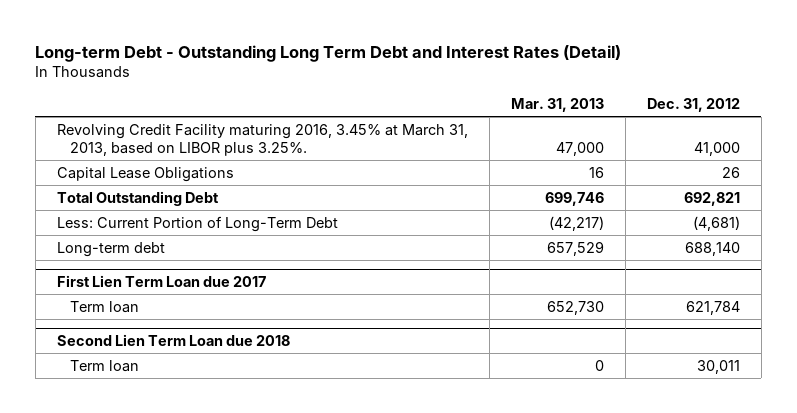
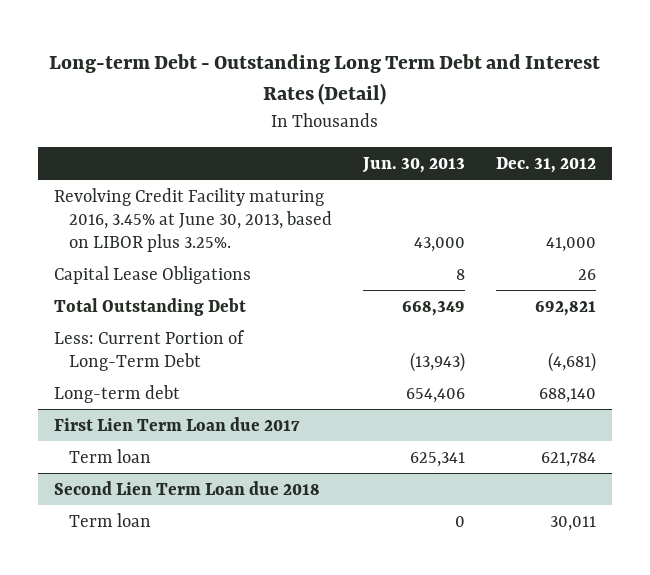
- | Mar. 31, 2013 | Dec. 31, 2012
+ | Jun. 30, 2013 | Dec. 31, 2012
- Revolving Credit Facility maturing 2016, 3.45% at March 31, 2013, based on LIBOR plus 3.25%. | 47,000 | 41,000
+ Revolving Credit Facility maturing 2016, 3.45% at June 30, 2013, based on LIBOR plus 3.25%. | 43,000 | 41,000

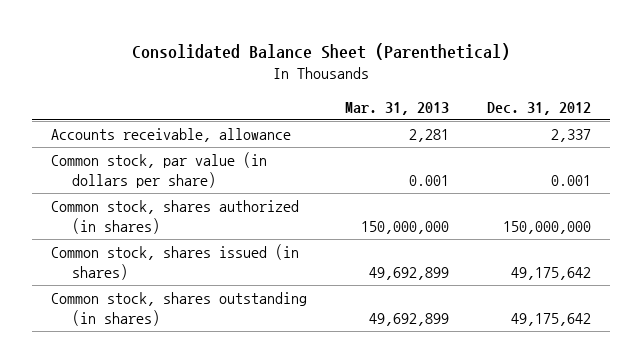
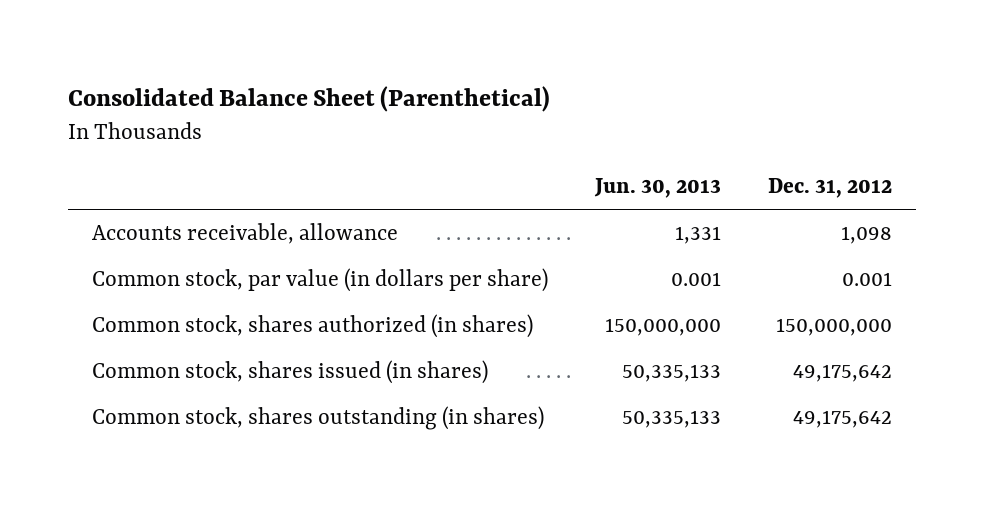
- | Mar. 31, 2013 | Dec. 31, 2012
+ | Jun. 30, 2013 | Dec. 31, 2012
- Accounts receivable, allowance | 2,281 | 2,337
+ Accounts receivable, allowance | 1,331 | 1,098

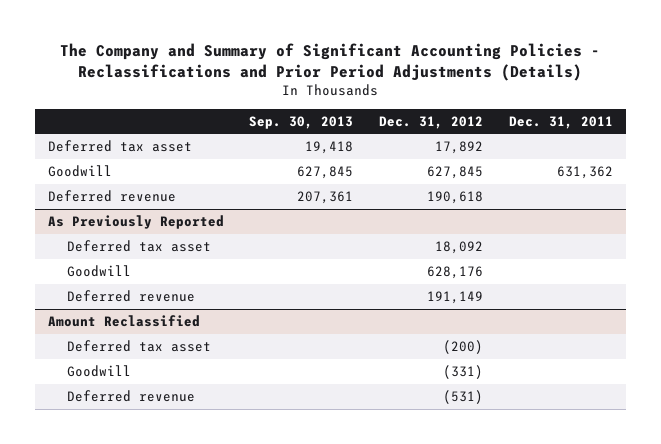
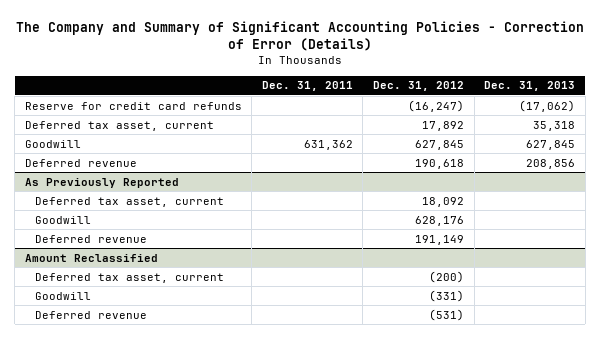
- The Company and Summary of Significant Accounting Policies - Reclassifications and Prior Period Adjustments (Details)
+ The Company and Summary of Significant Accounting Policies - Correction of Error (Details)
- | Sep. 30, 2013 | Dec. 31, 2012 | Dec. 31, 2011
+ | Dec. 31, 2011 | Dec. 31, 2012 | Dec. 31, 2013
- Deferred tax asset | 19,418 | 17,892 |
+ Reserve for credit card refunds | | (16,247) | (17,062)
+ Deferred tax asset, current | | 17,892 | 35,318
@ As Previously Reported
- Deferred tax asset | | 18,092 |
+ Deferred tax asset, current | | 18,092 |
@ Amount Reclassified
- Deferred tax asset | | (200) |
+ Deferred tax asset, current | | (200) |

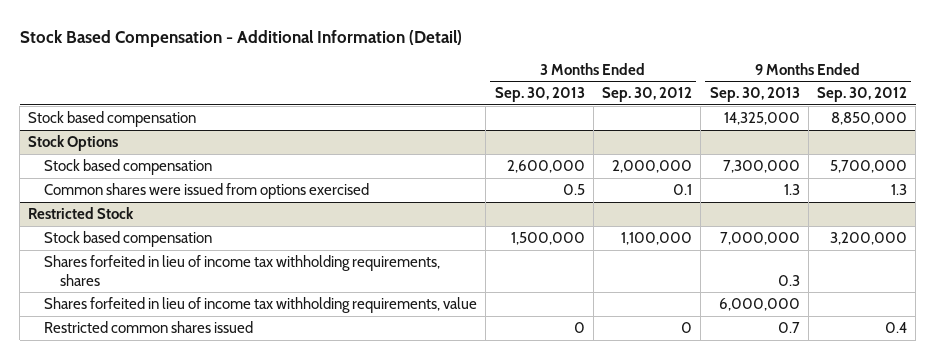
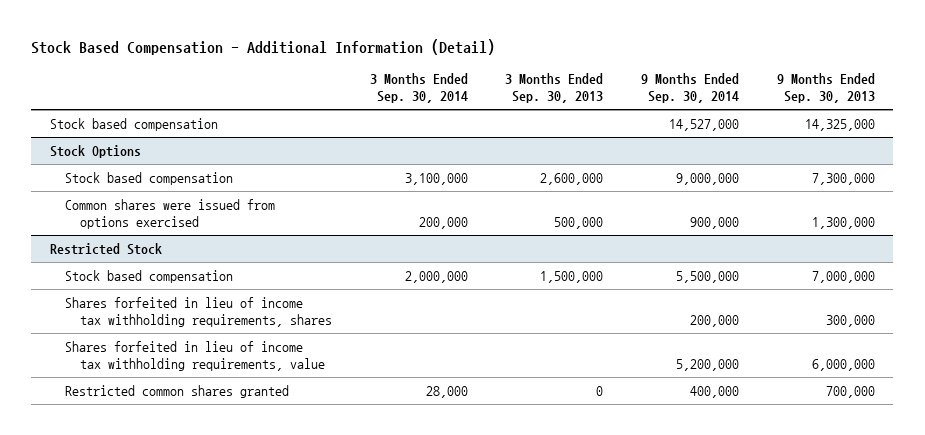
- | 3 Months Ended Sep. 30, 2013 | 3 Months Ended Sep. 30, 2012 | 9 Months Ended Sep. 30, 2013 | 9 Months Ended Sep. 30, 2012
+ | 3 Months Ended Sep. 30, 2014 | 3 Months Ended Sep. 30, 2013 | 9 Months Ended Sep. 30, 2014 | 9 Months Ended Sep. 30, 2013
@ Stock Options
- Common shares were issued from options exercised | 0.5 | 0.1 | 1.3 | 1.3
+ Common shares were issued from options exercised | 200,000 | 500,000 | 900,000 | 1,300,000
@ Restricted Stock
- Shares forfeited in lieu of income tax withholding requirements, shares | | | 0.3 |
+ Shares forfeited in lieu of income tax withholding requirements, shares | | | 200,000 | 300,000
- Restricted common shares issued | 0 | 0 | 0.7 | 0.4
+ Restricted common shares granted | 28,000 | 0 | 400,000 | 700,000

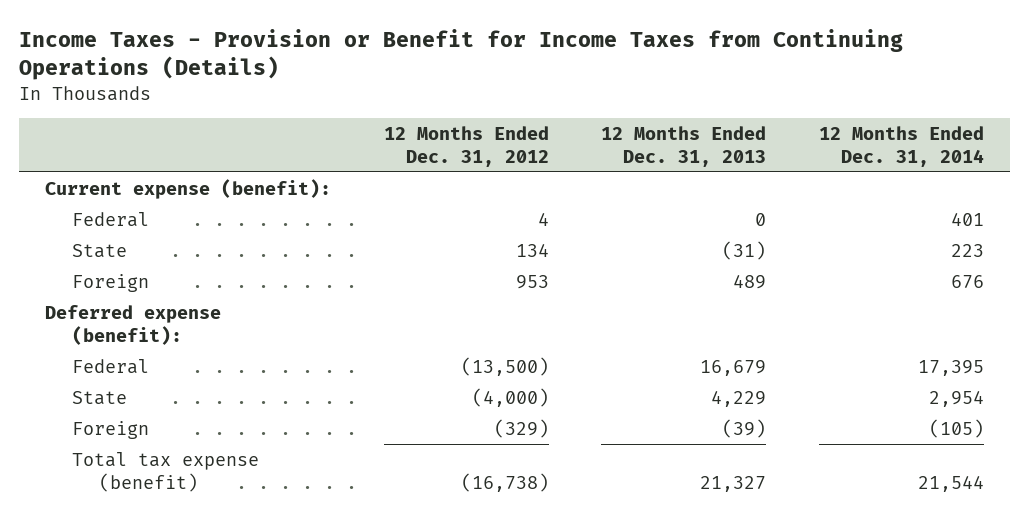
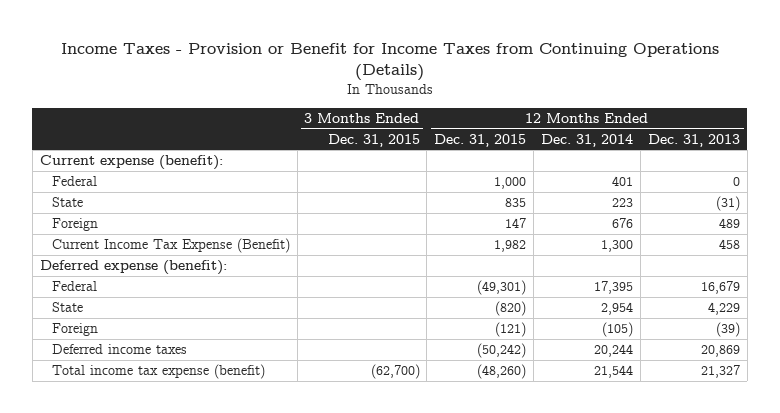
- | 12 Months Ended Dec. 31, 2012 | 12 Months Ended Dec. 31, 2013 | 12 Months Ended Dec. 31, 2014
+ | 3 Months Ended Dec. 31, 2015 | 12 Months Ended Dec. 31, 2015 | 12 Months Ended Dec. 31, 2014 | 12 Months Ended Dec. 31, 2013
+ Current Income Tax Expense (Benefit) | | 1,982 | 1,300 | 458
- Total tax expense (benefit) | (16,738) | 21,327 | 21,544
+ Deferred income taxes | | (50,242) | 20,244 | 20,869
+ Total income tax expense (benefit) | (62,700) | (48,260) | 21,544 | 21,327

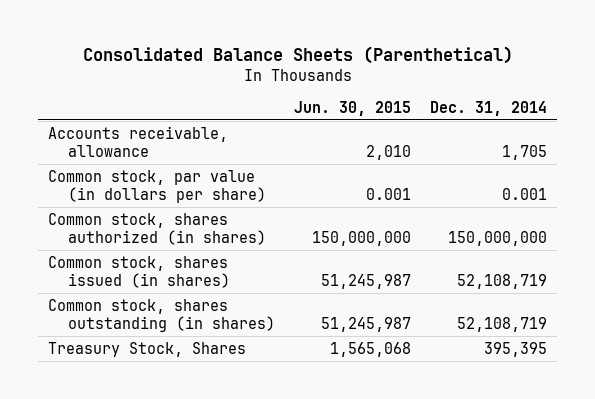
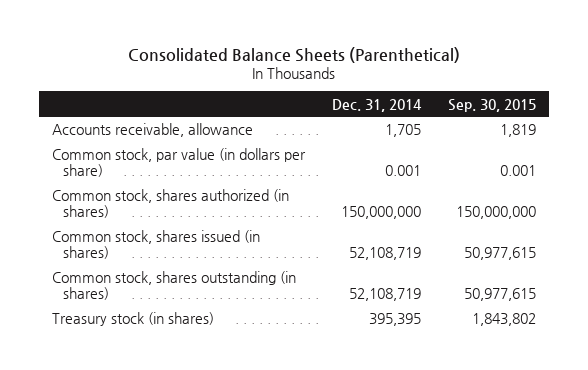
- | Jun. 30, 2015 | Dec. 31, 2014
+ | Dec. 31, 2014 | Sep. 30, 2015
- Treasury Stock, Shares | 1,565,068 | 395,395
+ Treasury stock (in shares) | 395,395 | 1,843,802

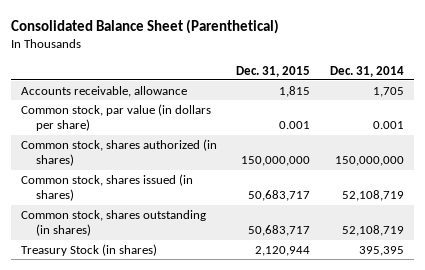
- Consolidated Balance Sheets (Parenthetical)
+ Consolidated Balance Sheet (Parenthetical)
- | Dec. 31, 2014 | Sep. 30, 2015
+ | Dec. 31, 2015 | Dec. 31, 2014
- Treasury stock (in shares) | 395,395 | 1,843,802
+ Treasury Stock (in shares) | 2,120,944 | 395,395

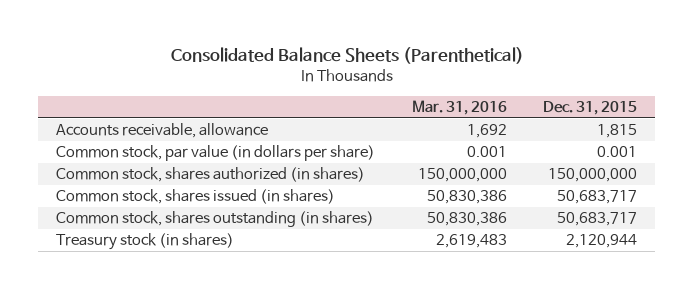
- Consolidated Balance Sheet (Parenthetical)
+ Consolidated Balance Sheets (Parenthetical)
- | Dec. 31, 2015 | Dec. 31, 2014
+ | Mar. 31, 2016 | Dec. 31, 2015
- Treasury Stock (in shares) | 2,120,944 | 395,395
+ Treasury stock (in shares) | 2,619,483 | 2,120,944

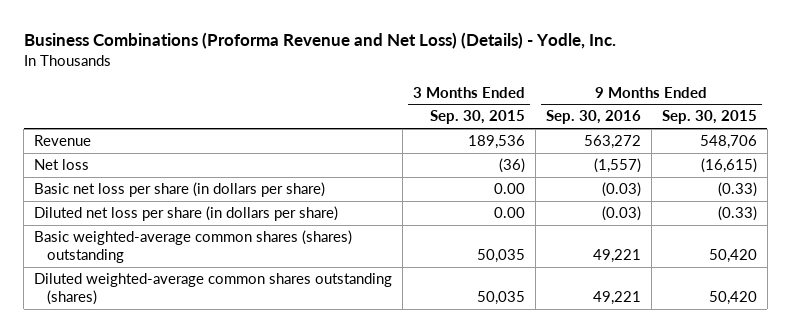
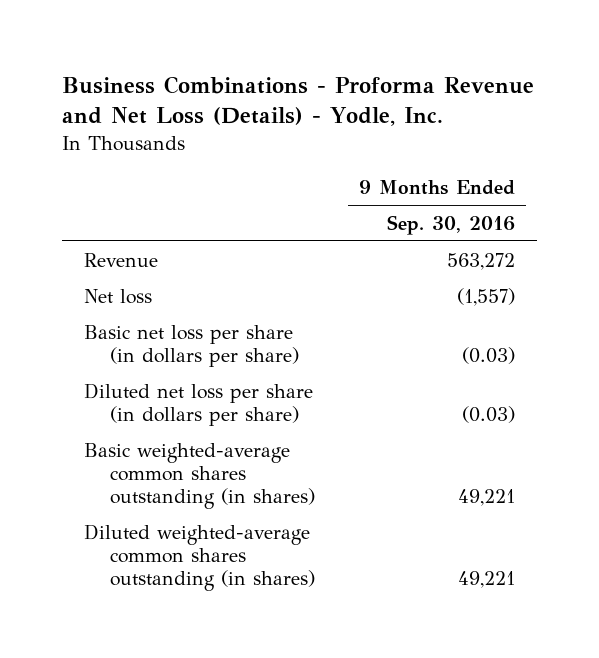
- Business Combinations (Proforma Revenue and Net Loss) (Details) - Yodle, Inc.
+ Business Combinations - Proforma Revenue and Net Loss (Details) - Yodle, Inc.
- | 3 Months Ended Sep. 30, 2015 | 9 Months Ended Sep. 30, 2016 | 9 Months Ended Sep. 30, 2015
+ | 9 Months Ended Sep. 30, 2016
- Basic weighted-average common shares (shares) outstanding | 50,035 | 49,221 | 50,420
- Diluted weighted-average common shares outstanding (shares) | 50,035 | 49,221 | 50,420
+ Basic weighted-average common shares outstanding (in shares) | 49,221
+ Diluted weighted-average common shares outstanding (in shares) | 49,221

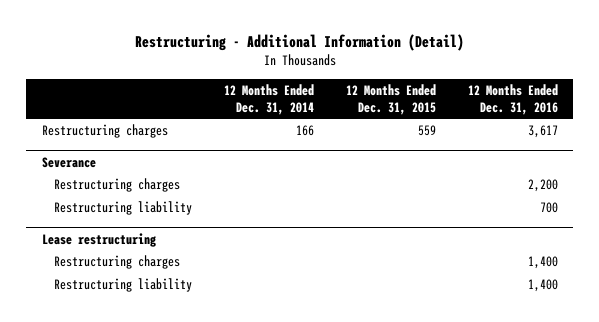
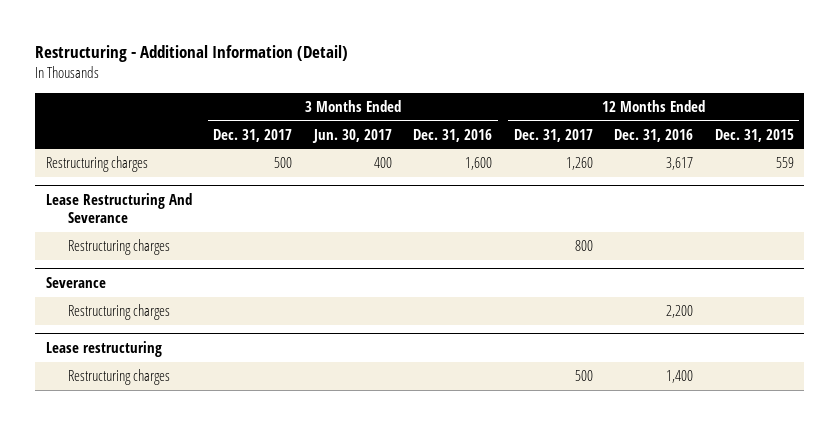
- | 12 Months Ended Dec. 31, 2014 | 12 Months Ended Dec. 31, 2015 | 12 Months Ended Dec. 31, 2016
+ | 3 Months Ended Dec. 31, 2017 | 3 Months Ended Jun. 30, 2017 | 3 Months Ended Dec. 31, 2016 | 12 Months Ended Dec. 31, 2017 | 12 Months Ended Dec. 31, 2016 | 12 Months Ended Dec. 31, 2015
+ Lease Restructuring And Severance
+ Restructuring charges | | | | 800 | |
@ Severance
- Restructuring liability | | | 700
@ Lease restructuring
- Restructuring liability | | | 1,400

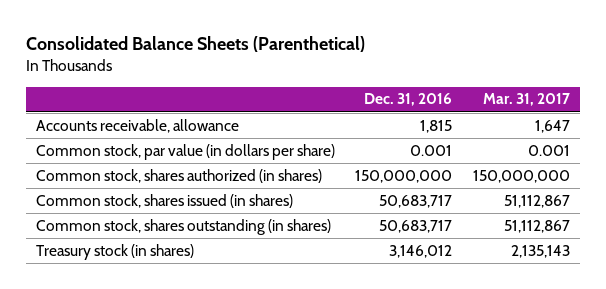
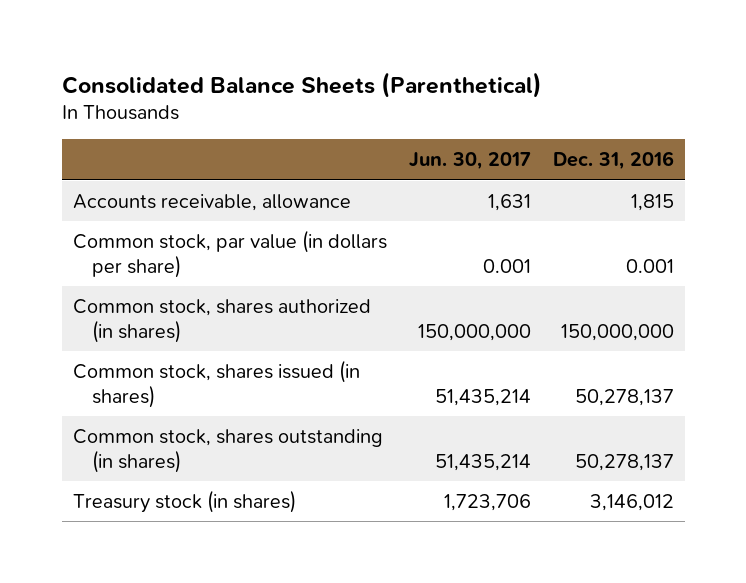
- | Dec. 31, 2016 | Mar. 31, 2017
+ | Jun. 30, 2017 | Dec. 31, 2016
- Common stock, shares issued (in shares) | 50,683,717 | 51,112,867
- Common stock, shares outstanding (in shares) | 50,683,717 | 51,112,867
+ Common stock, shares issued (in shares) | 51,435,214 | 50,278,137
+ Common stock, shares outstanding (in shares) | 51,435,214 | 50,278,137

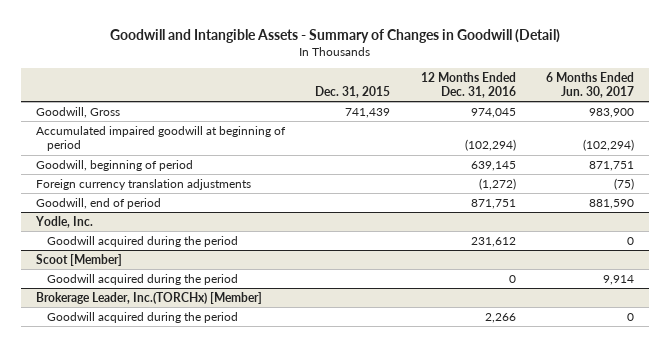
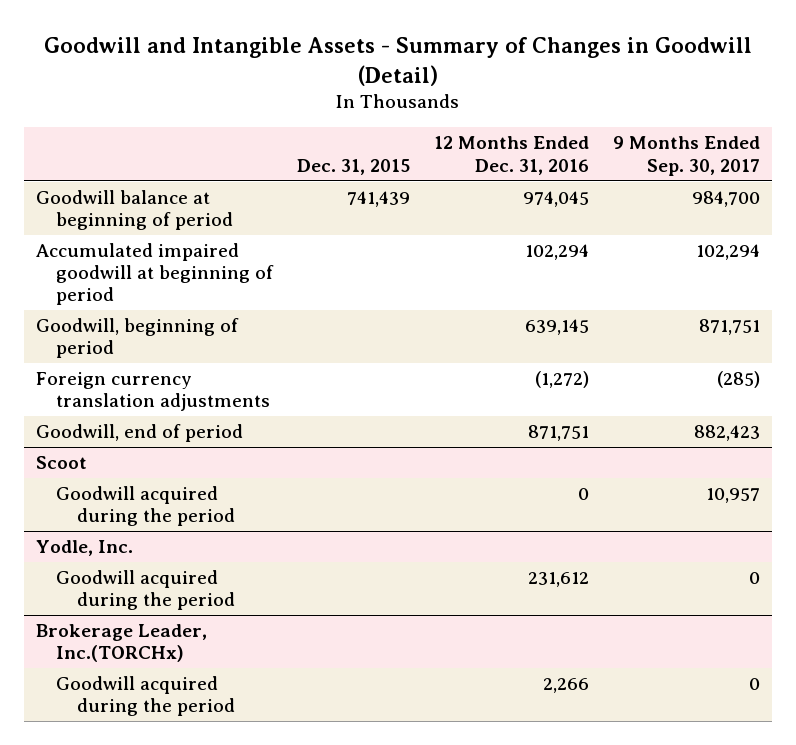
- | Dec. 31, 2015 | 12 Months Ended Dec. 31, 2016 | 6 Months Ended Jun. 30, 2017
+ | Dec. 31, 2015 | 12 Months Ended Dec. 31, 2016 | 9 Months Ended Sep. 30, 2017
- Goodwill, Gross | 741,439 | 974,045 | 983,900
- Accumulated impaired goodwill at beginning of period | | (102,294) | (102,294)
+ Goodwill balance at beginning of period | 741,439 | 974,045 | 984,700
+ Accumulated impaired goodwill at beginning of period | | 102,294 | 102,294
+ Scoot
+ Goodwill acquired during the period | | 0 | 10,957
- Scoot [Member]
- Goodwill acquired during the period | | 0 | 9,914
- Brokerage Leader, Inc.(TORCHx) [Member]
+ Brokerage Leader, Inc.(TORCHx)

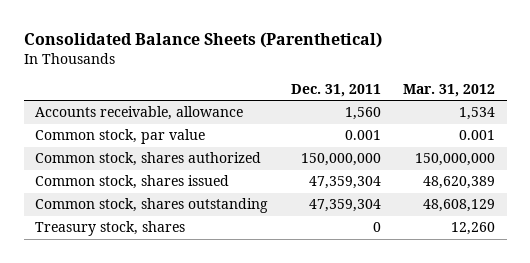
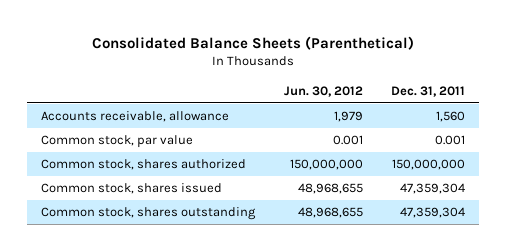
- | Dec. 31, 2011 | Mar. 31, 2012
+ | Jun. 30, 2012 | Dec. 31, 2011
- Treasury stock, shares | 0 | 12,260

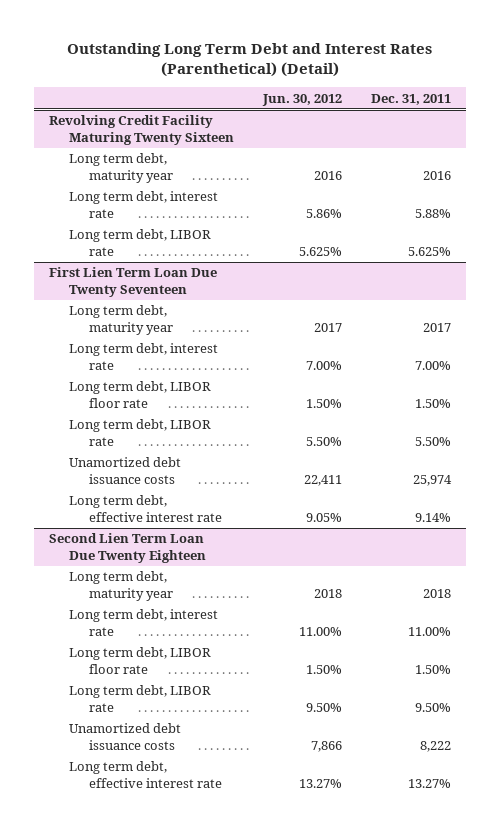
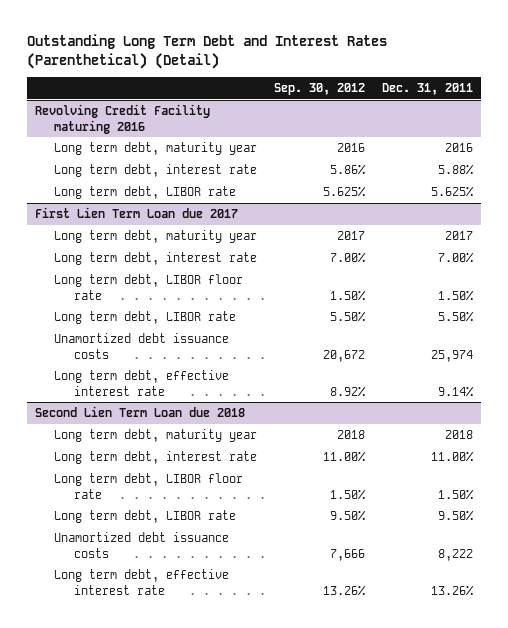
- | Jun. 30, 2012 | Dec. 31, 2011
+ | Sep. 30, 2012 | Dec. 31, 2011
- Revolving Credit Facility Maturing Twenty Sixteen
+ Revolving Credit Facility maturing 2016
- First Lien Term Loan Due Twenty Seventeen
+ First Lien Term Loan due 2017
- Second Lien Term Loan Due Twenty Eighteen
+ Second Lien Term Loan due 2018
- Long term debt, effective interest rate | 13.27% | 13.27%
+ Long term debt, effective interest rate | 13.26% | 13.26%

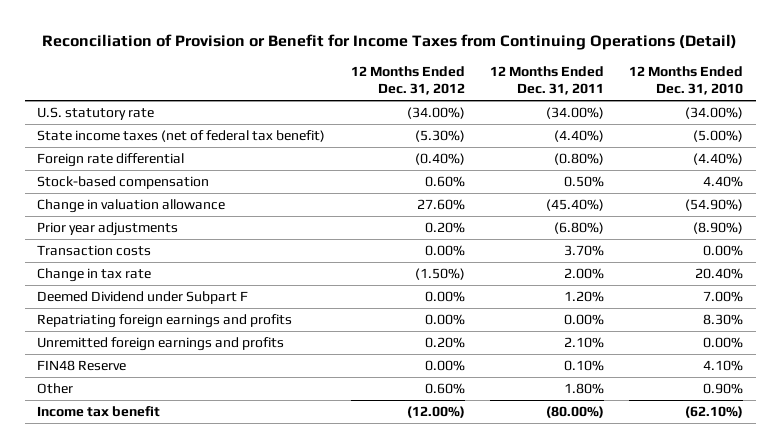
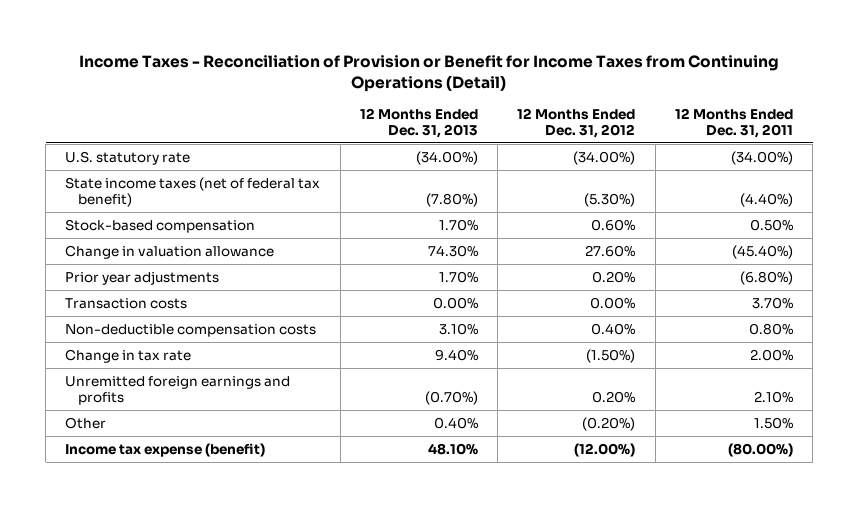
- Reconciliation of Provision or Benefit for Income Taxes from Continuing Operations (Detail)
+ Income Taxes - Reconciliation of Provision or Benefit for Income Taxes from Continuing Operations (Detail)
- | 12 Months Ended Dec. 31, 2012 | 12 Months Ended Dec. 31, 2011 | 12 Months Ended Dec. 31, 2010
+ | 12 Months Ended Dec. 31, 2013 | 12 Months Ended Dec. 31, 2012 | 12 Months Ended Dec. 31, 2011
- Foreign rate differential | (0.40%) | (0.80%) | (4.40%)
+ Non-deductible compensation costs | 3.10% | 0.40% | 0.80%
- Deemed Dividend under Subpart F | 0.00% | 1.20% | 7.00%
- Repatriating foreign earnings and profits | 0.00% | 0.00% | 8.30%
- FIN48 Reserve | 0.00% | 0.10% | 4.10%
- Other | 0.60% | 1.80% | 0.90%
- Income tax benefit | (12.00%) | (80.00%) | (62.10%)
+ Other | 0.40% | (0.20%) | 1.50%
+ Income tax expense (benefit) | 48.10% | (12.00%) | (80.00%)

